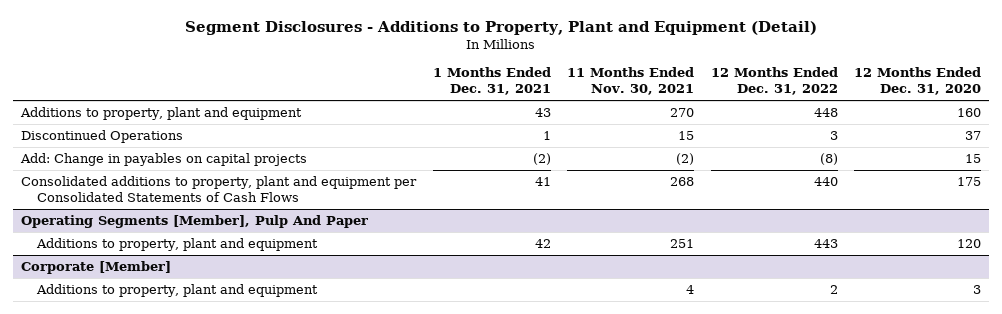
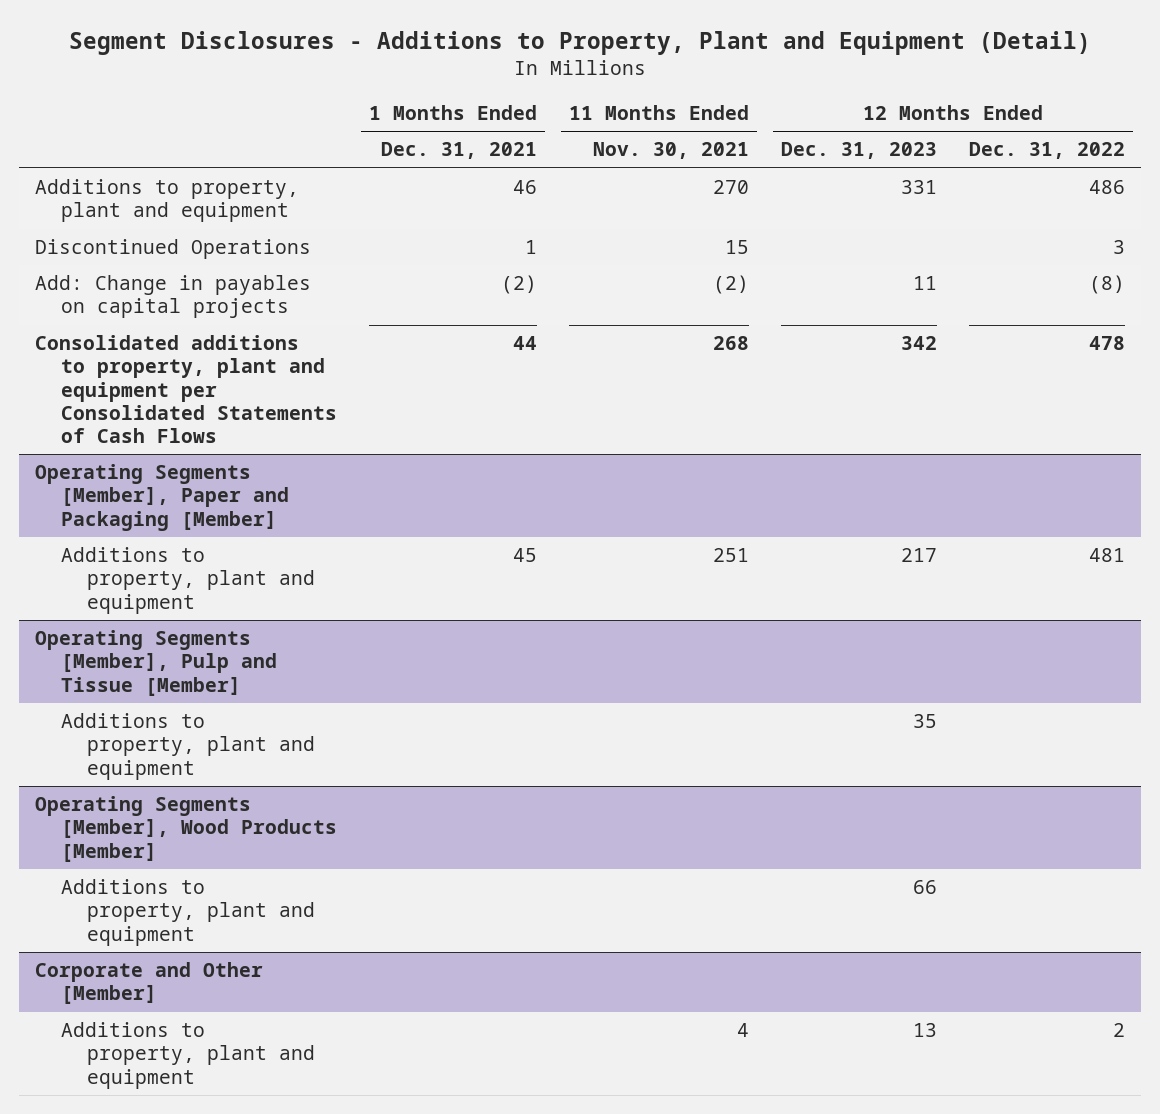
- | 1 Months Ended Dec. 31, 2021 | 11 Months Ended Nov. 30, 2021 | 12 Months Ended Dec. 31, 2022 | 12 Months Ended Dec. 31, 2020
+ | 1 Months Ended Dec. 31, 2021 | 11 Months Ended Nov. 30, 2021 | 12 Months Ended Dec. 31, 2023 | 12 Months Ended Dec. 31, 2022
- Additions to property, plant and equipment | 43 | 270 | 448 | 160
+ Additions to property, plant and equipment | 46 | 270 | 331 | 486
- Consolidated additions to property, plant and equipment per Consolidated Statements of Cash Flows | 41 | 268 | 440 | 175
- Operating Segments [Member], Pulp And Paper
- Additions to property, plant and equipment | 42 | 251 | 443 | 120
- Corporate [Member]
+ Consolidated additions to property, plant and equipment per Consolidated Statements of Cash Flows | 44 | 268 | 342 | 478
+ Operating Segments [Member], Paper and Packaging [Member]
+ Additions to property, plant and equipment | 45 | 251 | 217 | 481
+ Operating Segments [Member], Pulp and Tissue [Member]
+ Additions to property, plant and equipment | | | 35 |
+ Operating Segments [Member], Wood Products [Member]
+ Additions to property, plant and equipment | | | 66 |
+ Corporate and Other [Member]

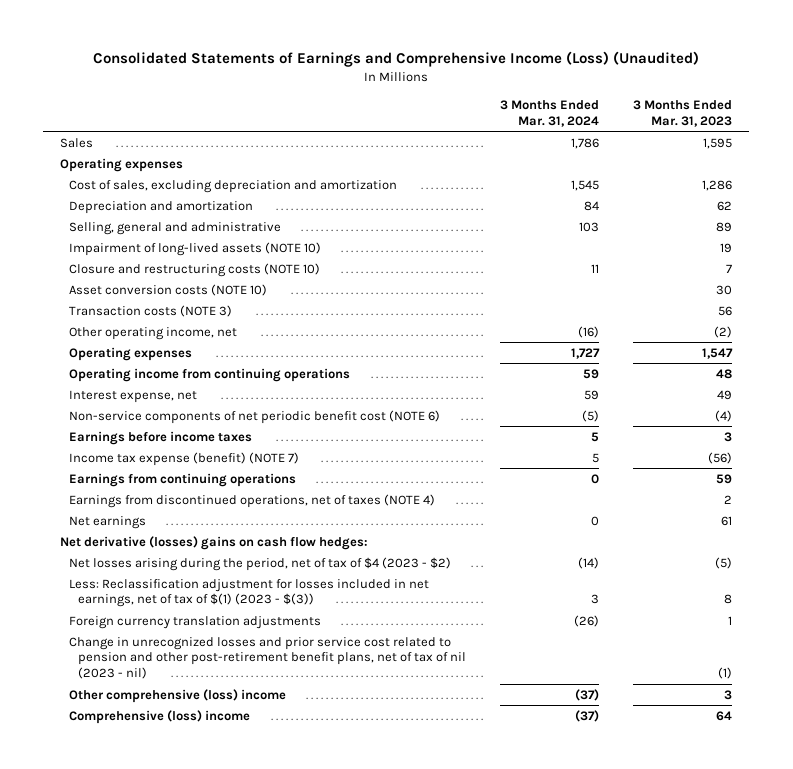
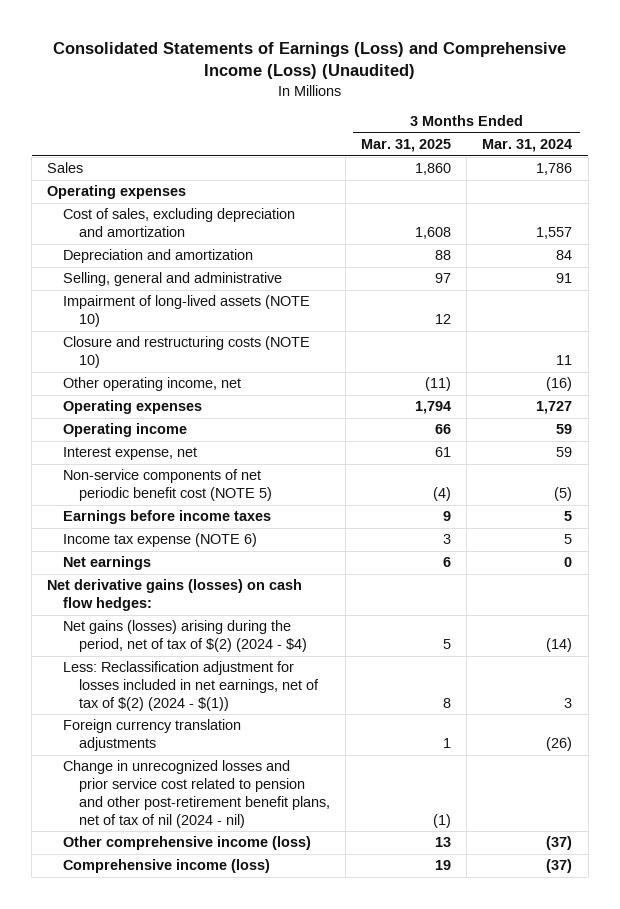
- Consolidated Statements of Earnings and Comprehensive Income (Loss) (Unaudited)
+ Consolidated Statements of Earnings (Loss) and Comprehensive Income (Loss) (Unaudited)
- | 3 Months Ended Mar. 31, 2024 | 3 Months Ended Mar. 31, 2023
+ | 3 Months Ended Mar. 31, 2025 | 3 Months Ended Mar. 31, 2024
- Cost of sales, excluding depreciation and amortization | 1,545 | 1,286
+ Cost of sales, excluding depreciation and amortization | 1,608 | 1,557
- Selling, general and administrative | 103 | 89
+ Selling, general and administrative | 97 | 91
- Asset conversion costs (NOTE 10) | | 30
- Transaction costs (NOTE 3) | | 56
- Operating income from continuing operations | 59 | 48
+ Operating income | 66 | 59
- Non-service components of net periodic benefit cost (NOTE 6) | (5) | (4)
+ Non-service components of net periodic benefit cost (NOTE 5) | (4) | (5)
- Income tax expense (benefit) (NOTE 7) | 5 | (56)
- Earnings from continuing operations | 0 | 59
- Earnings from discontinued operations, net of taxes (NOTE 4) | | 2
+ Income tax expense (NOTE 6) | 3 | 5
- Net derivative (losses) gains on cash flow hedges:
- Net losses arising during the period, net of tax of $4 (2023 - $2) | (14) | (5)
- Less: Reclassification adjustment for losses included in net earnings, net of tax of $(1) (2023 - $(3)) | 3 | 8
+ Net derivative gains (losses) on cash flow hedges:
+ Net gains (losses) arising during the period, net of tax of $(2) (2024 - $4) | 5 | (14)
+ Less: Reclassification adjustment for losses included in net earnings, net of tax of $(2) (2024 - $(1)) | 8 | 3
- Change in unrecognized losses and prior service cost related to pension and other post-retirement benefit plans, net of tax of nil (2023 - nil) | | (1)
- Other comprehensive (loss) income | (37) | 3
- Comprehensive (loss) income | (37) | 64
+ Change in unrecognized losses and prior service cost related to pension and other post-retirement benefit plans, net of tax of nil (2024 - nil) | (1) |
+ Other comprehensive income (loss) | 13 | (37)
+ Comprehensive income (loss) | 19 | (37)

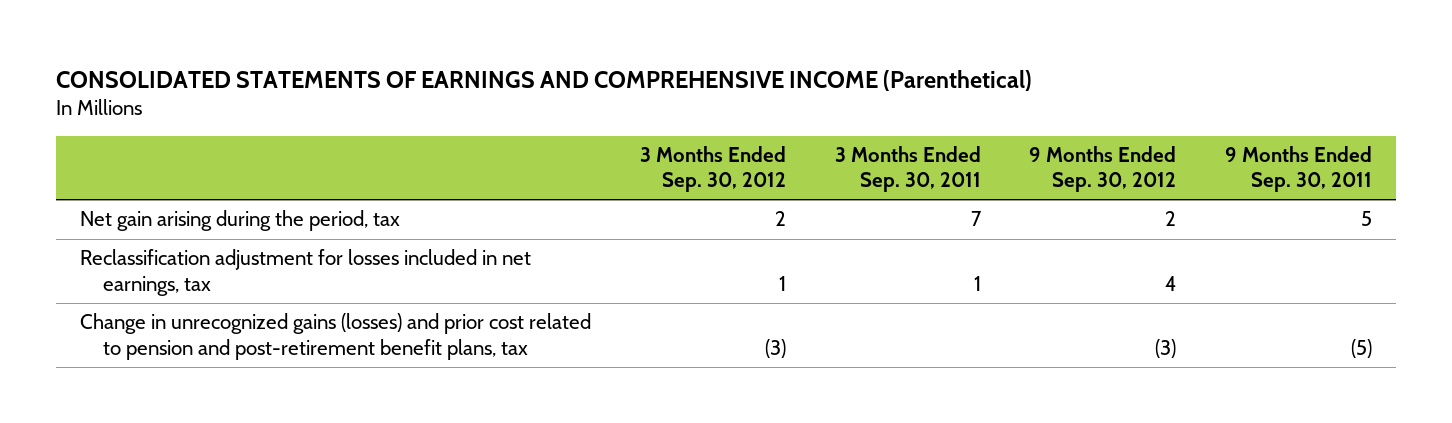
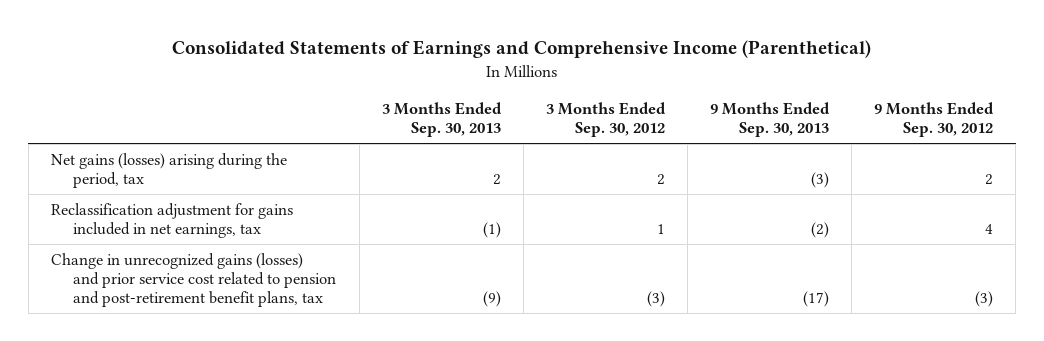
- CONSOLIDATED STATEMENTS OF EARNINGS AND COMPREHENSIVE INCOME (Parenthetical)
+ Consolidated Statements of Earnings and Comprehensive Income (Parenthetical)
- | 3 Months Ended Sep. 30, 2012 | 3 Months Ended Sep. 30, 2011 | 9 Months Ended Sep. 30, 2012 | 9 Months Ended Sep. 30, 2011
+ | 3 Months Ended Sep. 30, 2013 | 3 Months Ended Sep. 30, 2012 | 9 Months Ended Sep. 30, 2013 | 9 Months Ended Sep. 30, 2012
- Net gain arising during the period, tax | 2 | 7 | 2 | 5
- Reclassification adjustment for losses included in net earnings, tax | 1 | 1 | 4 |
- Change in unrecognized gains (losses) and prior cost related to pension and post-retirement benefit plans, tax | (3) | | (3) | (5)
+ Net gains (losses) arising during the period, tax | 2 | 2 | (3) | 2
+ Reclassification adjustment for gains included in net earnings, tax | (1) | 1 | (2) | 4
+ Change in unrecognized gains (losses) and prior service cost related to pension and post-retirement benefit plans, tax | (9) | (3) | (17) | (3)

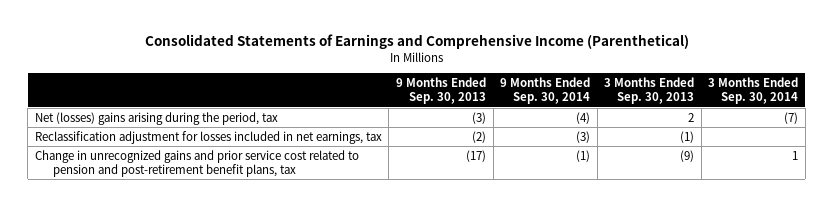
- | 3 Months Ended Sep. 30, 2013 | 3 Months Ended Sep. 30, 2012 | 9 Months Ended Sep. 30, 2013 | 9 Months Ended Sep. 30, 2012
+ | 9 Months Ended Sep. 30, 2013 | 9 Months Ended Sep. 30, 2014 | 3 Months Ended Sep. 30, 2013 | 3 Months Ended Sep. 30, 2014
- Net gains (losses) arising during the period, tax | 2 | 2 | (3) | 2
- Reclassification adjustment for gains included in net earnings, tax | (1) | 1 | (2) | 4
- Change in unrecognized gains (losses) and prior service cost related to pension and post-retirement benefit plans, tax | (9) | (3) | (17) | (3)
+ Net (losses) gains arising during the period, tax | (3) | (4) | 2 | (7)
+ Reclassification adjustment for losses included in net earnings, tax | (2) | (3) | (1) |
+ Change in unrecognized gains and prior service cost related to pension and post-retirement benefit plans, tax | (17) | (1) | (9) | 1

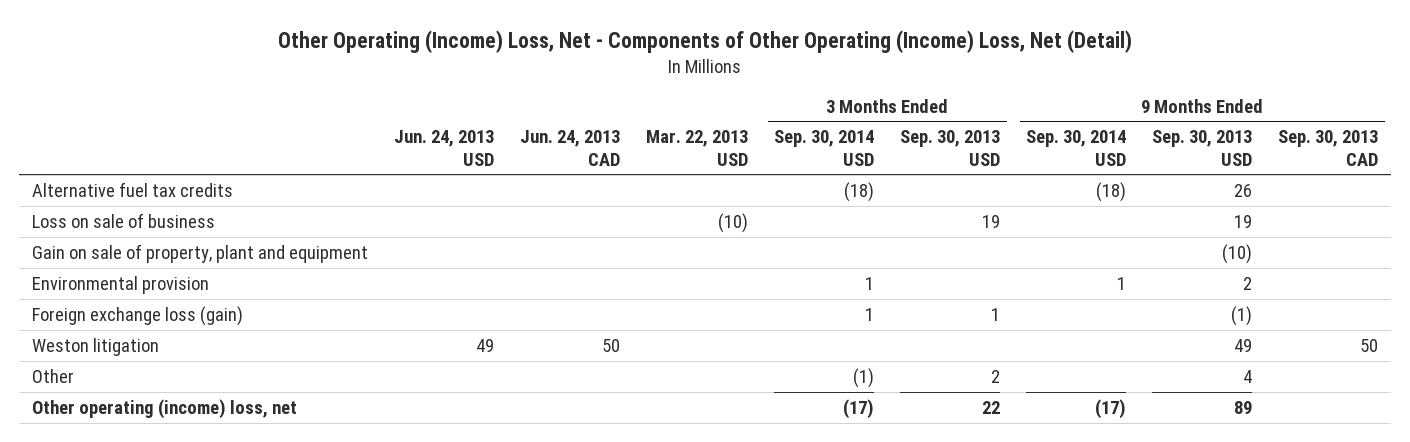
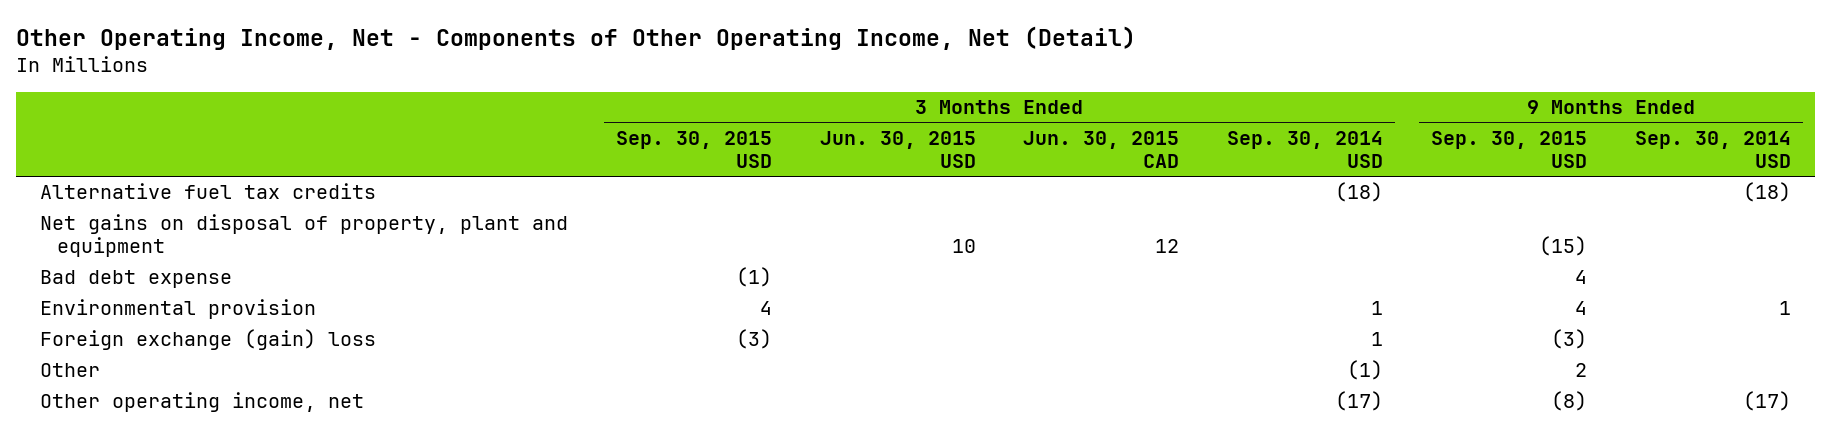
- Other Operating (Income) Loss, Net - Components of Other Operating (Income) Loss, Net (Detail)
+ Other Operating Income, Net - Components of Other Operating Income, Net (Detail)
- | Jun. 24, 2013 USD | Jun. 24, 2013 CAD | Mar. 22, 2013 USD | 3 Months Ended Sep. 30, 2014 USD | 3 Months Ended Sep. 30, 2013 USD | 9 Months Ended Sep. 30, 2014 USD | 9 Months Ended Sep. 30, 2013 USD | 9 Months Ended Sep. 30, 2013 CAD
+ | 3 Months Ended Sep. 30, 2015 USD | 3 Months Ended Jun. 30, 2015 USD | 3 Months Ended Jun. 30, 2015 CAD | 3 Months Ended Sep. 30, 2014 USD | 9 Months Ended Sep. 30, 2015 USD | 9 Months Ended Sep. 30, 2014 USD
- Loss on sale of business | | | (10) | | 19 | | 19 |
- Gain on sale of property, plant and equipment | | | | | | | (10) |
+ Net gains on disposal of property, plant and equipment | | 10 | 12 | | (15) |
+ Bad debt expense | (1) | | | | 4 |
- Foreign exchange loss (gain) | | | | 1 | 1 | | (1) |
- Weston litigation | 49 | 50 | | | | | 49 | 50
+ Foreign exchange (gain) loss | (3) | | | 1 | (3) |
- Other operating (income) loss, net | | | | (17) | 22 | (17) | 89 |
+ Other operating income, net | | | | (17) | (8) | (17)

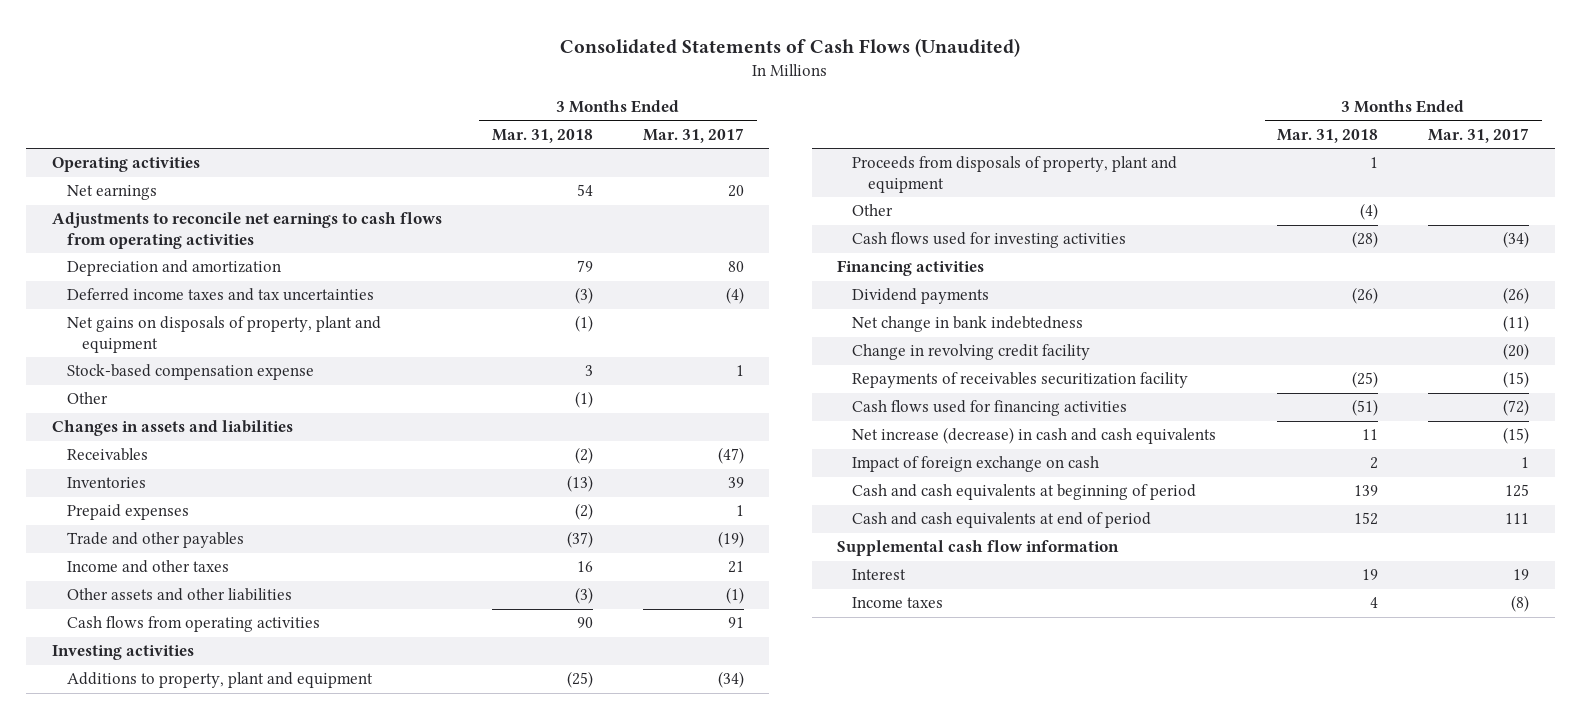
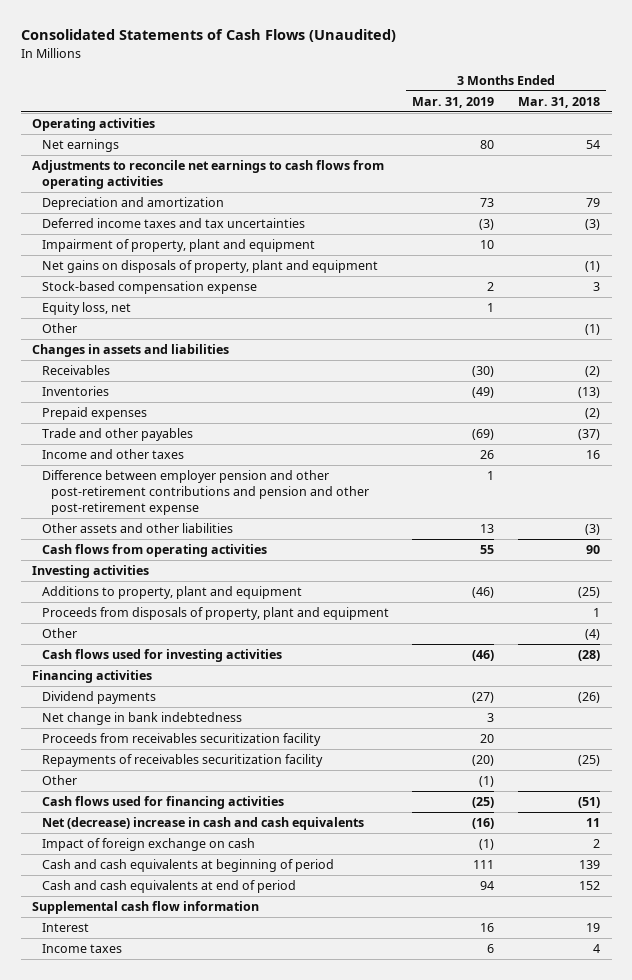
- | 3 Months Ended Mar. 31, 2018 | 3 Months Ended Mar. 31, 2017
+ | 3 Months Ended Mar. 31, 2019 | 3 Months Ended Mar. 31, 2018
+ Impairment of property, plant and equipment | 10 |
+ Equity loss, net | 1 |
+ Difference between employer pension and other post-retirement contributions and pension and other post-retirement expense | 1 |
- Change in revolving credit facility | | (20)
+ Proceeds from receivables securitization facility | 20 |
+ Other | (1) |
- Net increase (decrease) in cash and cash equivalents | 11 | (15)
+ Net (decrease) increase in cash and cash equivalents | (16) | 11

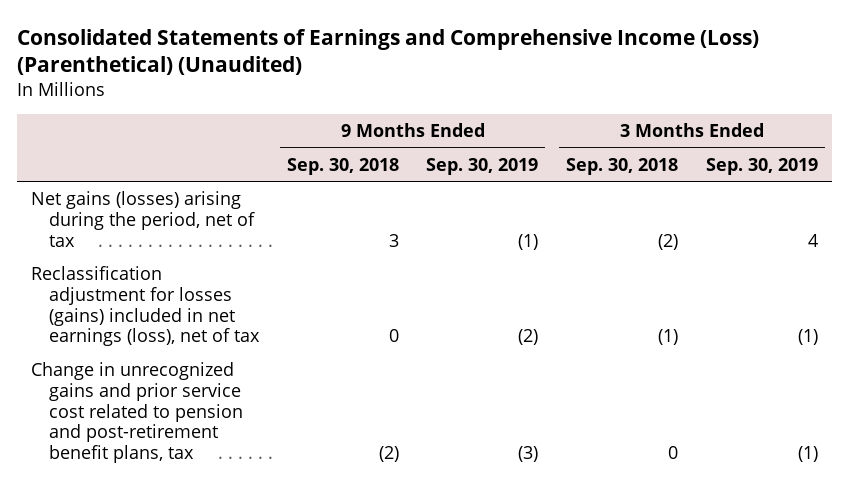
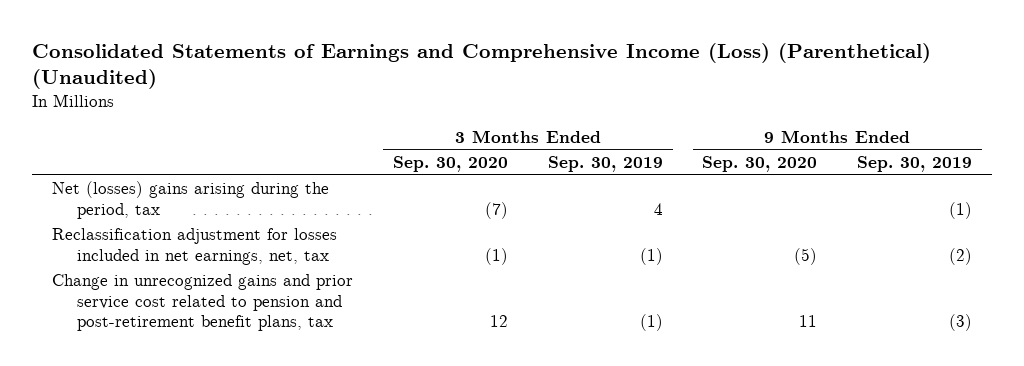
- | 9 Months Ended Sep. 30, 2018 | 9 Months Ended Sep. 30, 2019 | 3 Months Ended Sep. 30, 2018 | 3 Months Ended Sep. 30, 2019
+ | 3 Months Ended Sep. 30, 2020 | 3 Months Ended Sep. 30, 2019 | 9 Months Ended Sep. 30, 2020 | 9 Months Ended Sep. 30, 2019
- Net gains (losses) arising during the period, net of tax | 3 | (1) | (2) | 4
- Reclassification adjustment for losses (gains) included in net earnings (loss), net of tax | 0 | (2) | (1) | (1)
+ Net (losses) gains arising during the period, tax | (7) | 4 | | (1)
+ Reclassification adjustment for losses included in net earnings, net, tax | (1) | (1) | (5) | (2)

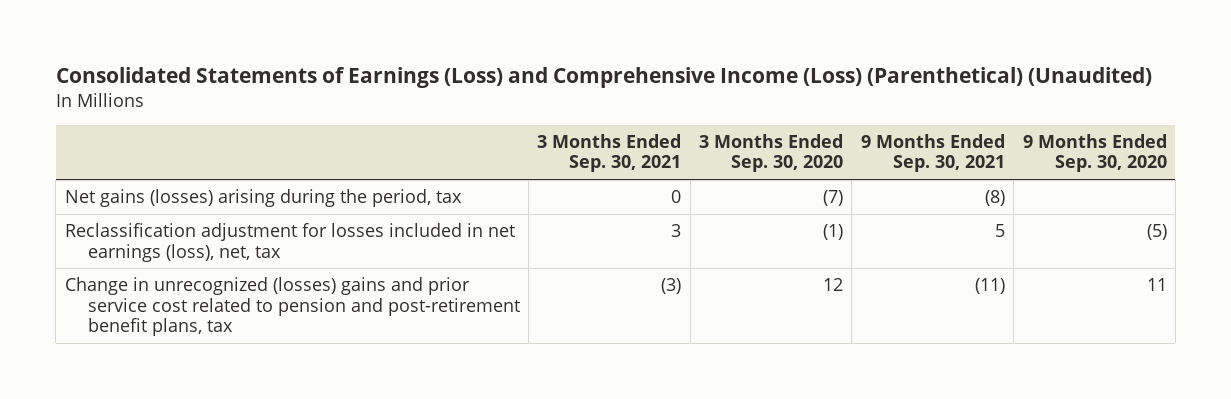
- Consolidated Statements of Earnings and Comprehensive Income (Loss) (Parenthetical) (Unaudited)
+ Consolidated Statements of Earnings (Loss) and Comprehensive Income (Loss) (Parenthetical) (Unaudited)
- | 3 Months Ended Sep. 30, 2020 | 3 Months Ended Sep. 30, 2019 | 9 Months Ended Sep. 30, 2020 | 9 Months Ended Sep. 30, 2019
+ | 3 Months Ended Sep. 30, 2021 | 3 Months Ended Sep. 30, 2020 | 9 Months Ended Sep. 30, 2021 | 9 Months Ended Sep. 30, 2020
- Net (losses) gains arising during the period, tax | (7) | 4 | | (1)
- Reclassification adjustment for losses included in net earnings, net, tax | (1) | (1) | (5) | (2)
- Change in unrecognized gains and prior service cost related to pension and post-retirement benefit plans, tax | 12 | (1) | 11 | (3)
+ Net gains (losses) arising during the period, tax | 0 | (7) | (8) |
+ Reclassification adjustment for losses included in net earnings (loss), net, tax | 3 | (1) | 5 | (5)
+ Change in unrecognized (losses) gains and prior service cost related to pension and post-retirement benefit plans, tax | (3) | 12 | (11) | 11

